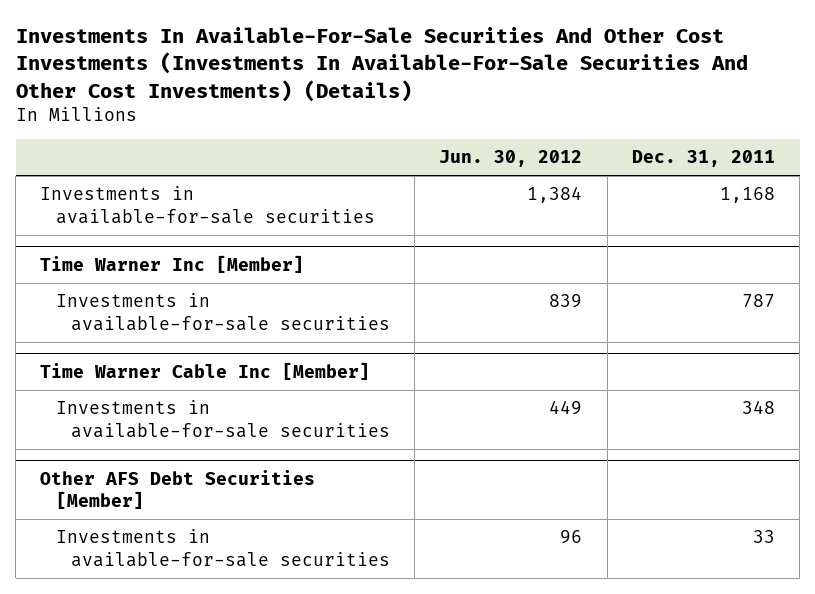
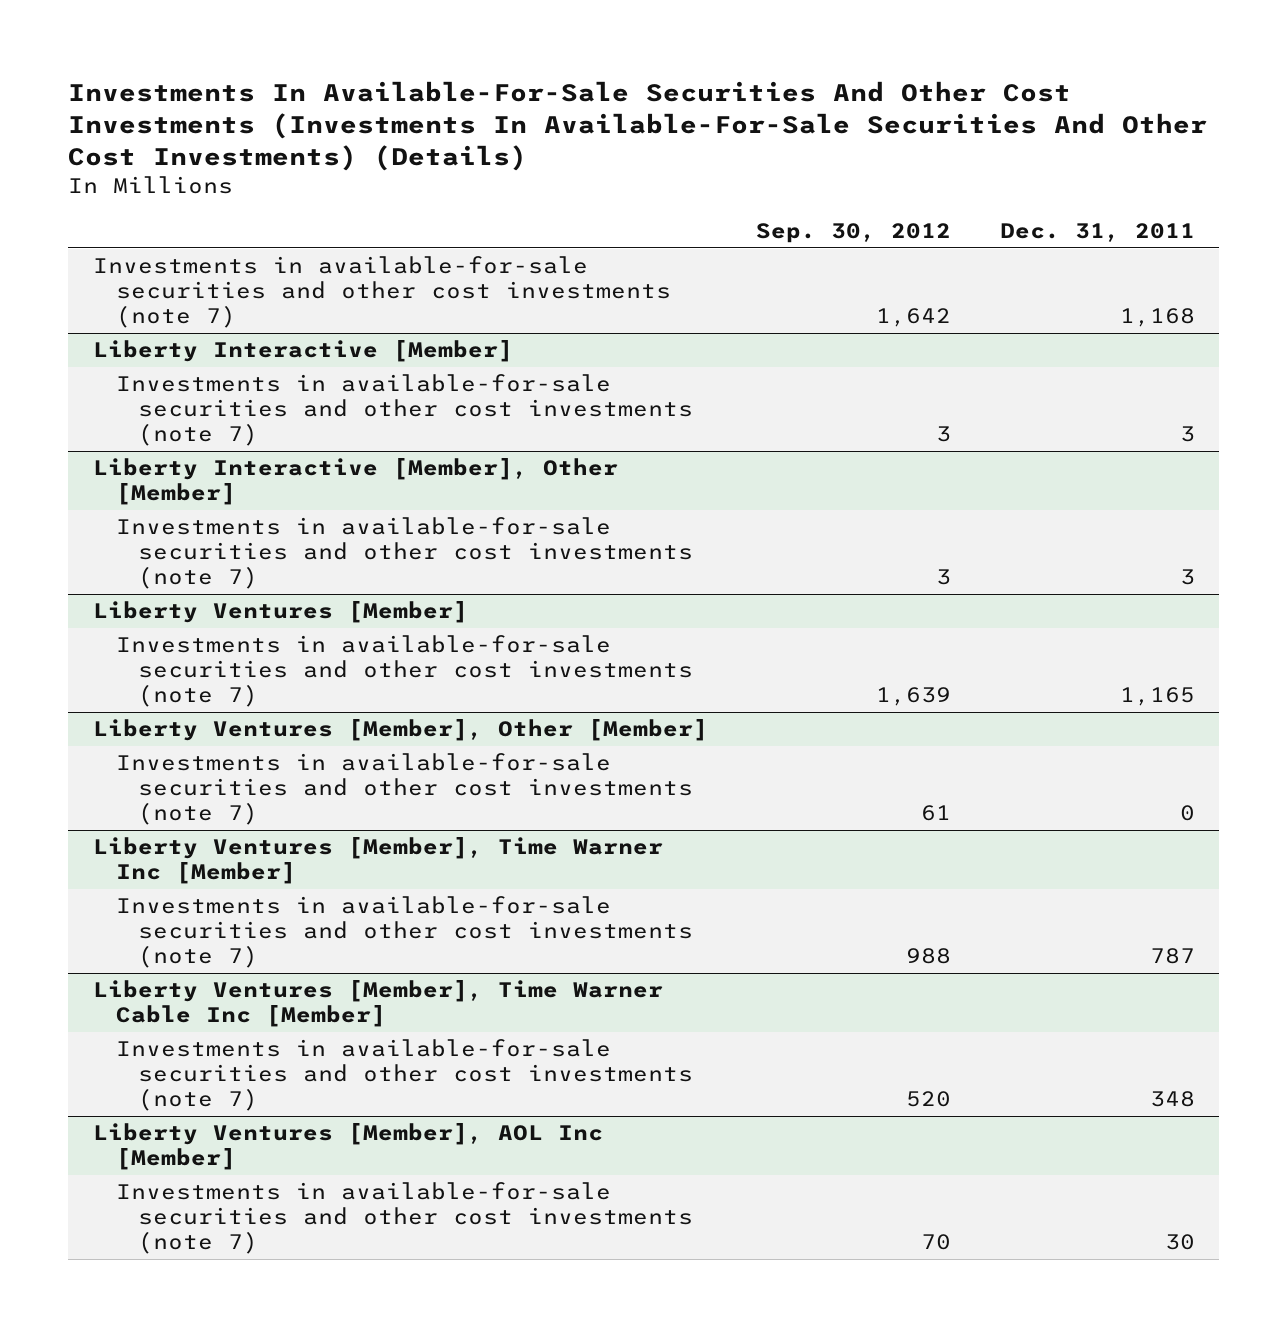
- | Jun. 30, 2012 | Dec. 31, 2011
+ | Sep. 30, 2012 | Dec. 31, 2011
- Investments in available-for-sale securities | 1,384 | 1,168
- Time Warner Inc [Member]
- Investments in available-for-sale securities | 839 | 787
- Time Warner Cable Inc [Member]
- Investments in available-for-sale securities | 449 | 348
- Other AFS Debt Securities [Member]
- Investments in available-for-sale securities | 96 | 33
+ Investments in available-for-sale securities and other cost investments (note 7) | 1,642 | 1,168
+ Liberty Interactive [Member]
+ Investments in available-for-sale securities and other cost investments (note 7) | 3 | 3
+ Liberty Interactive [Member], Other [Member]
+ Investments in available-for-sale securities and other cost investments (note 7) | 3 | 3
+ Liberty Ventures [Member]
+ Investments in available-for-sale securities and other cost investments (note 7) | 1,639 | 1,165
+ Liberty Ventures [Member], Other [Member]
+ Investments in available-for-sale securities and other cost investments (note 7) | 61 | 0
+ Liberty Ventures [Member], Time Warner Inc [Member]
+ Investments in available-for-sale securities and other cost investments (note 7) | 988 | 787
+ Liberty Ventures [Member], Time Warner Cable Inc [Member]
+ Investments in available-for-sale securities and other cost investments (note 7) | 520 | 348
+ Liberty Ventures [Member], AOL Inc [Member]
+ Investments in available-for-sale securities and other cost investments (note 7) | 70 | 30

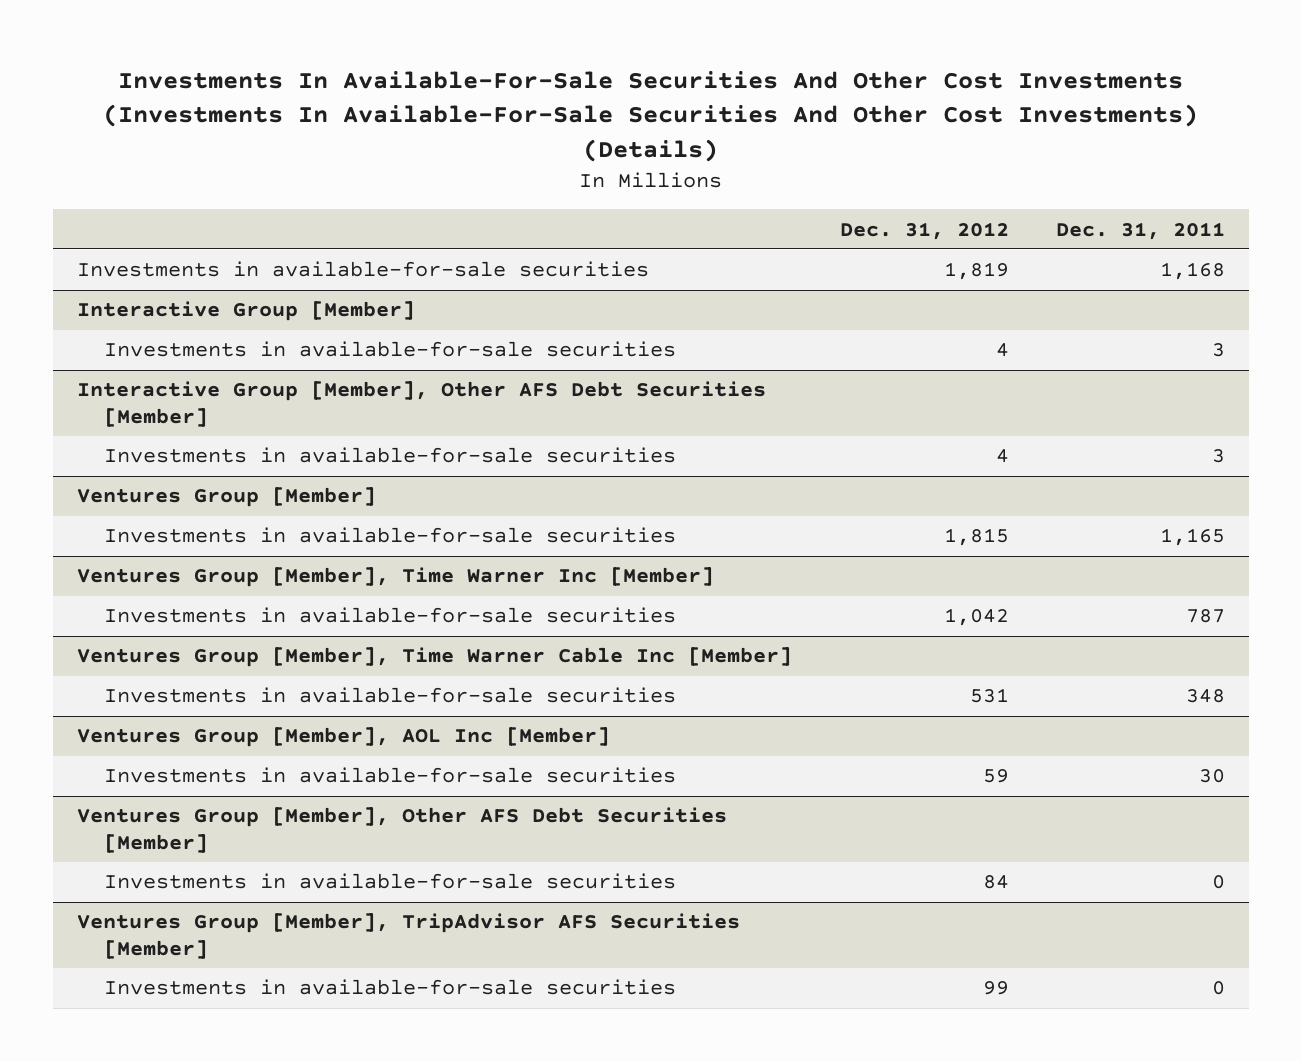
- | Sep. 30, 2012 | Dec. 31, 2011
+ | Dec. 31, 2012 | Dec. 31, 2011
- Investments in available-for-sale securities and other cost investments (note 7) | 1,642 | 1,168
- Liberty Interactive [Member]
- Investments in available-for-sale securities and other cost investments (note 7) | 3 | 3
- Liberty Interactive [Member], Other [Member]
- Investments in available-for-sale securities and other cost investments (note 7) | 3 | 3
- Liberty Ventures [Member]
- Investments in available-for-sale securities and other cost investments (note 7) | 1,639 | 1,165
- Liberty Ventures [Member], Other [Member]
- Investments in available-for-sale securities and other cost investments (note 7) | 61 | 0
- Liberty Ventures [Member], Time Warner Inc [Member]
- Investments in available-for-sale securities and other cost investments (note 7) | 988 | 787
- Liberty Ventures [Member], Time Warner Cable Inc [Member]
- Investments in available-for-sale securities and other cost investments (note 7) | 520 | 348
- Liberty Ventures [Member], AOL Inc [Member]
- Investments in available-for-sale securities and other cost investments (note 7) | 70 | 30
+ Investments in available-for-sale securities | 1,819 | 1,168
+ Interactive Group [Member]
+ Investments in available-for-sale securities | 4 | 3
+ Interactive Group [Member], Other AFS Debt Securities [Member]
+ Investments in available-for-sale securities | 4 | 3
+ Ventures Group [Member]
+ Investments in available-for-sale securities | 1,815 | 1,165
+ Ventures Group [Member], Time Warner Inc [Member]
+ Investments in available-for-sale securities | 1,042 | 787
+ Ventures Group [Member], Time Warner Cable Inc [Member]
+ Investments in available-for-sale securities | 531 | 348
+ Ventures Group [Member], AOL Inc [Member]
+ Investments in available-for-sale securities | 59 | 30
+ Ventures Group [Member], Other AFS Debt Securities [Member]
+ Investments in available-for-sale securities | 84 | 0
+ Ventures Group [Member], TripAdvisor AFS Securities [Member]
+ Investments in available-for-sale securities | 99 | 0

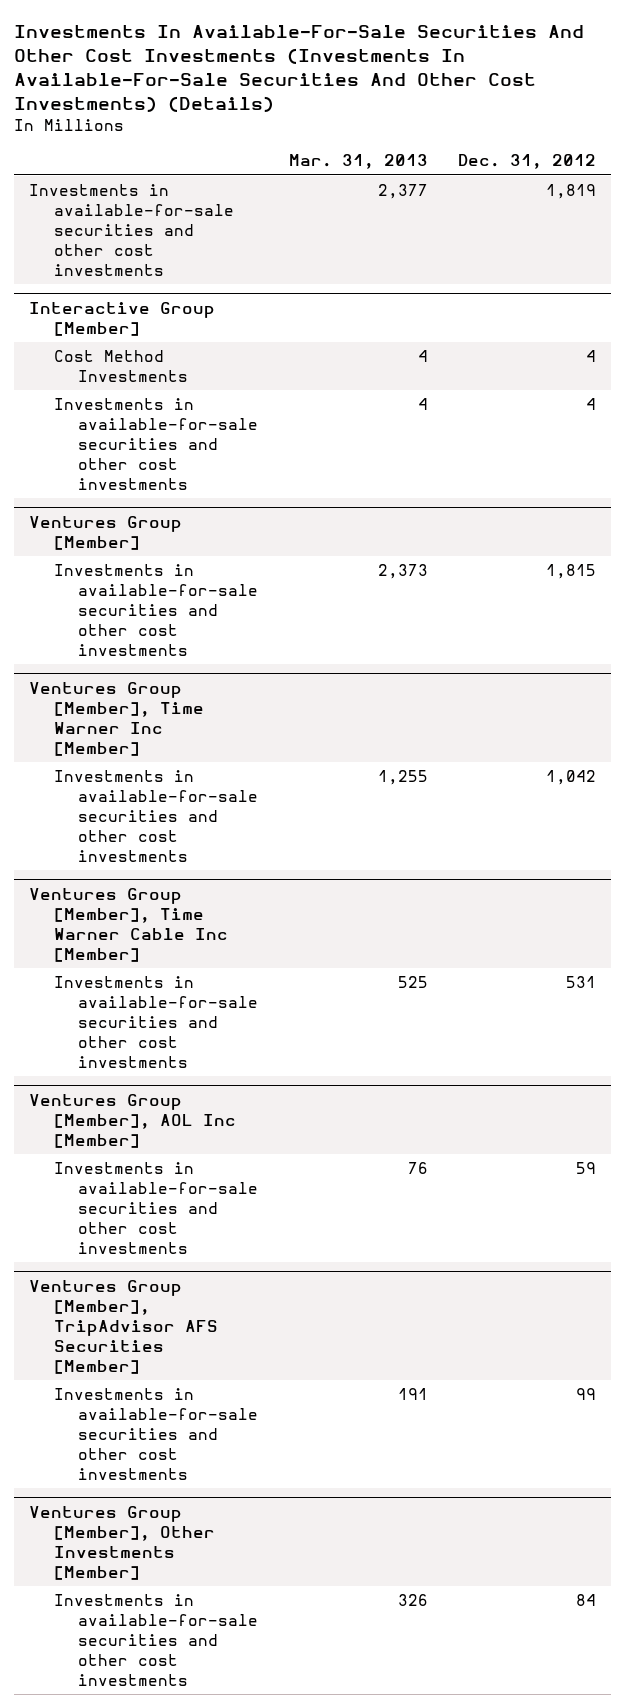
- | Dec. 31, 2012 | Dec. 31, 2011
+ | Mar. 31, 2013 | Dec. 31, 2012
- Investments in available-for-sale securities | 1,819 | 1,168
+ Investments in available-for-sale securities and other cost investments | 2,377 | 1,819
@ Interactive Group [Member]
- Investments in available-for-sale securities | 4 | 3
- Interactive Group [Member], Other AFS Debt Securities [Member]
- Investments in available-for-sale securities | 4 | 3
@ Interactive Group [Member]
+ Cost Method Investments | 4 | 4
+ Investments in available-for-sale securities and other cost investments | 4 | 4
@ Ventures Group [Member]
- Investments in available-for-sale securities | 1,815 | 1,165
+ Investments in available-for-sale securities and other cost investments | 2,373 | 1,815
@ Ventures Group [Member], Time Warner Inc [Member]
- Investments in available-for-sale securities | 1,042 | 787
+ Investments in available-for-sale securities and other cost investments | 1,255 | 1,042
@ Ventures Group [Member], Time Warner Cable Inc [Member]
- Investments in available-for-sale securities | 531 | 348
+ Investments in available-for-sale securities and other cost investments | 525 | 531
@ Ventures Group [Member], AOL Inc [Member]
- Investments in available-for-sale securities | 59 | 30
- Ventures Group [Member], Other AFS Debt Securities [Member]
- Investments in available-for-sale securities | 84 | 0
@ Ventures Group [Member], AOL Inc [Member]
+ Investments in available-for-sale securities and other cost investments | 76 | 59
@ Ventures Group [Member], TripAdvisor AFS Securities [Member]
- Investments in available-for-sale securities | 99 | 0
+ Investments in available-for-sale securities and other cost investments | 191 | 99
+ Ventures Group [Member], Other Investments [Member]
+ Investments in available-for-sale securities and other cost investments | 326 | 84

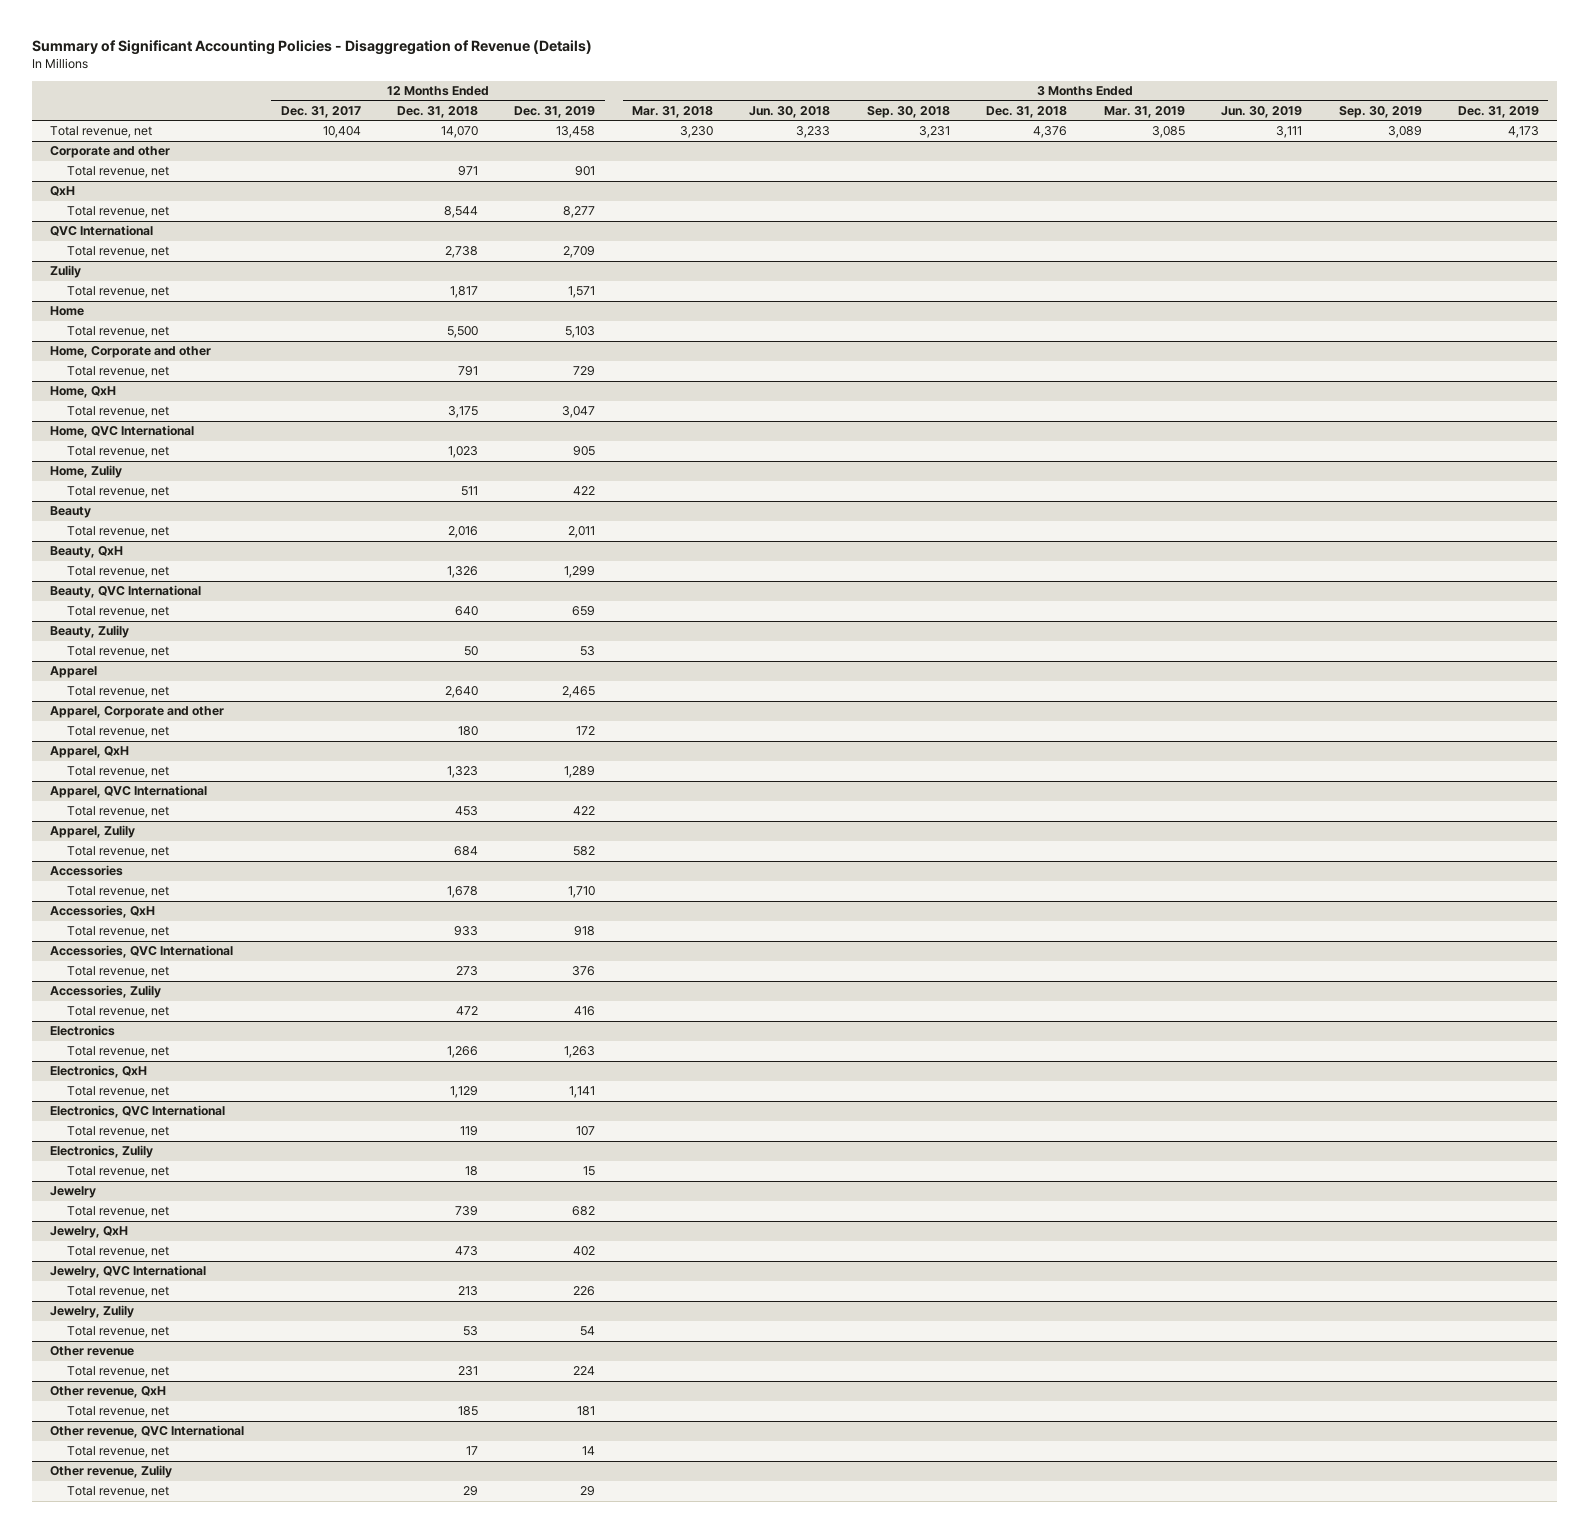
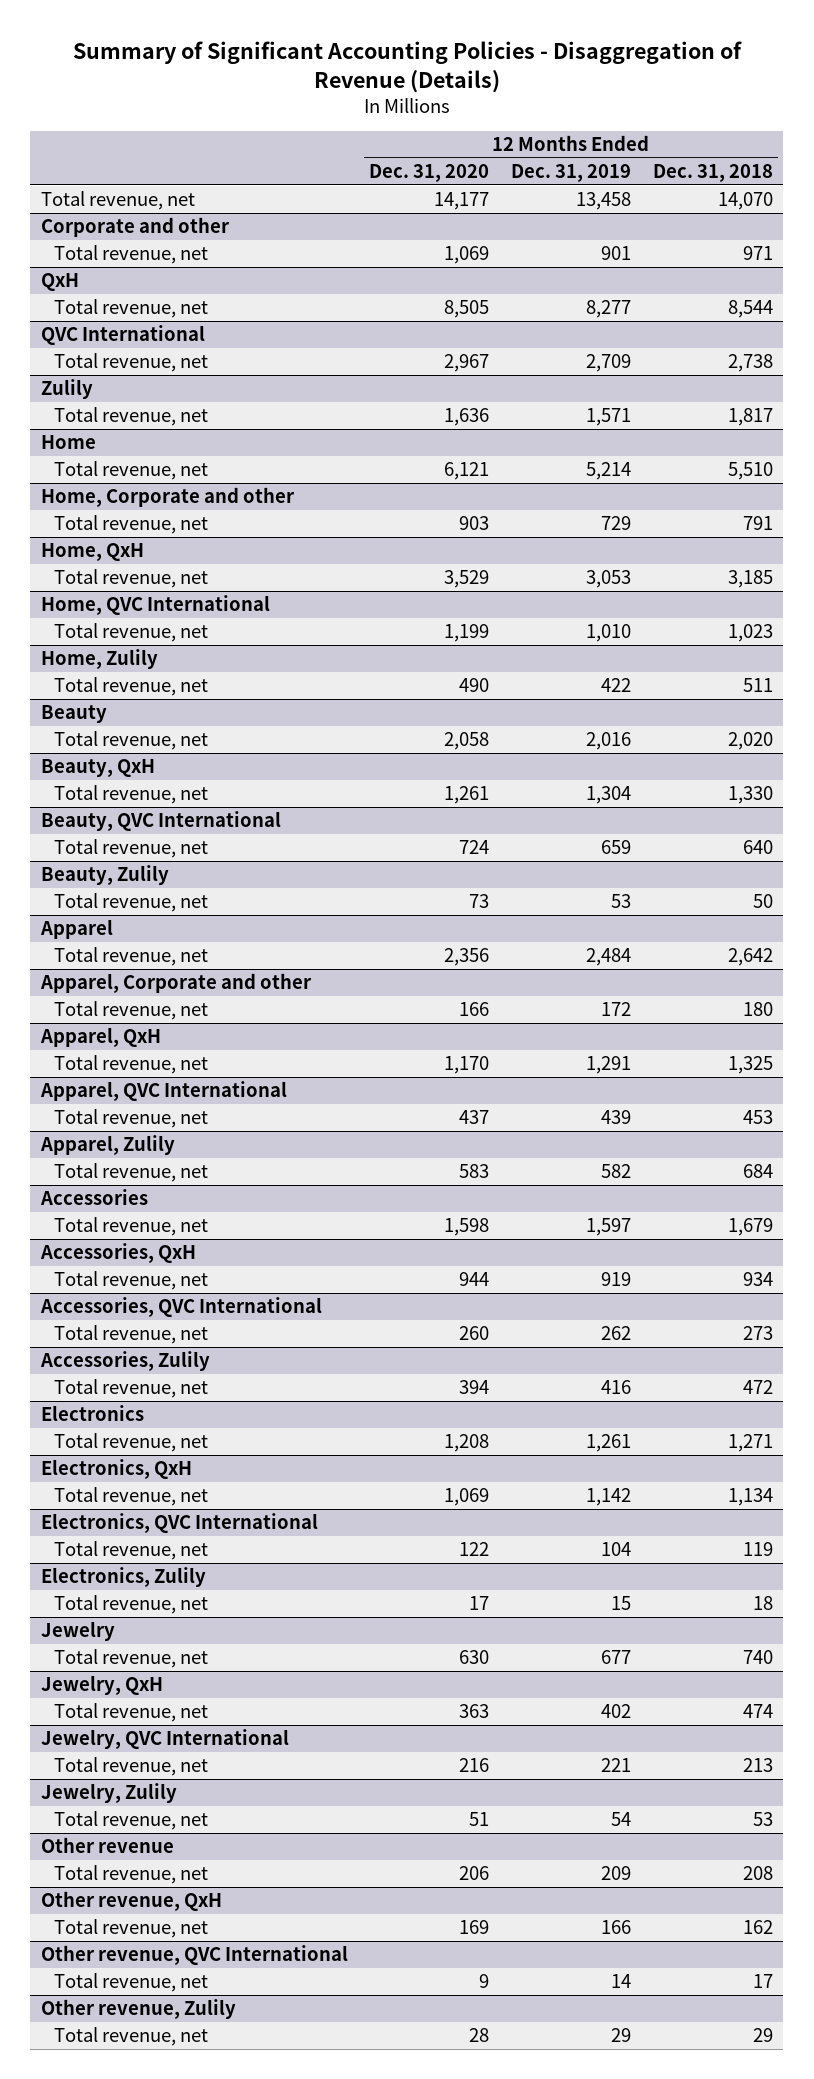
- | 12 Months Ended Dec. 31, 2017 | 12 Months Ended Dec. 31, 2018 | 12 Months Ended Dec. 31, 2019 | 3 Months Ended Mar. 31, 2018 | 3 Months Ended Jun. 30, 2018 | 3 Months Ended Sep. 30, 2018 | 3 Months Ended Dec. 31, 2018 | 3 Months Ended Mar. 31, 2019 | 3 Months Ended Jun. 30, 2019 | 3 Months Ended Sep. 30, 2019 | 3 Months Ended Dec. 31, 2019
+ | 12 Months Ended Dec. 31, 2020 | 12 Months Ended Dec. 31, 2019 | 12 Months Ended Dec. 31, 2018
@ Home
- Total revenue, net | | 5,500 | 5,103 | | | | | | | |
+ Total revenue, net | 6,121 | 5,214 | 5,510
@ Home, QxH
- Total revenue, net | | 3,175 | 3,047 | | | | | | | |
+ Total revenue, net | 3,529 | 3,053 | 3,185
@ Home, QVC International
- Total revenue, net | | 1,023 | 905 | | | | | | | |
+ Total revenue, net | 1,199 | 1,010 | 1,023
@ Beauty
- Total revenue, net | | 2,016 | 2,011 | | | | | | | |
+ Total revenue, net | 2,058 | 2,016 | 2,020
@ Beauty, QxH
- Total revenue, net | | 1,326 | 1,299 | | | | | | | |
+ Total revenue, net | 1,261 | 1,304 | 1,330
@ Apparel
- Total revenue, net | | 2,640 | 2,465 | | | | | | | |
+ Total revenue, net | 2,356 | 2,484 | 2,642
@ Apparel, QxH
- Total revenue, net | | 1,323 | 1,289 | | | | | | | |
+ Total revenue, net | 1,170 | 1,291 | 1,325
@ Apparel, QVC International
- Total revenue, net | | 453 | 422 | | | | | | | |
+ Total revenue, net | 437 | 439 | 453
@ Accessories
- Total revenue, net | | 1,678 | 1,710 | | | | | | | |
+ Total revenue, net | 1,598 | 1,597 | 1,679
@ Accessories, QxH
- Total revenue, net | | 933 | 918 | | | | | | | |
+ Total revenue, net | 944 | 919 | 934
@ Accessories, QVC International
- Total revenue, net | | 273 | 376 | | | | | | | |
+ Total revenue, net | 260 | 262 | 273
@ Electronics
- Total revenue, net | | 1,266 | 1,263 | | | | | | | |
+ Total revenue, net | 1,208 | 1,261 | 1,271
@ Electronics, QxH
- Total revenue, net | | 1,129 | 1,141 | | | | | | | |
+ Total revenue, net | 1,069 | 1,142 | 1,134
@ Electronics, QVC International
- Total revenue, net | | 119 | 107 | | | | | | | |
+ Total revenue, net | 122 | 104 | 119
@ Jewelry
- Total revenue, net | | 739 | 682 | | | | | | | |
+ Total revenue, net | 630 | 677 | 740
@ Jewelry, QxH
- Total revenue, net | | 473 | 402 | | | | | | | |
+ Total revenue, net | 363 | 402 | 474
@ Jewelry, QVC International
- Total revenue, net | | 213 | 226 | | | | | | | |
+ Total revenue, net | 216 | 221 | 213
@ Other revenue
- Total revenue, net | | 231 | 224 | | | | | | | |
+ Total revenue, net | 206 | 209 | 208
@ Other revenue, QxH
- Total revenue, net | | 185 | 181 | | | | | | | |
+ Total revenue, net | 169 | 166 | 162

